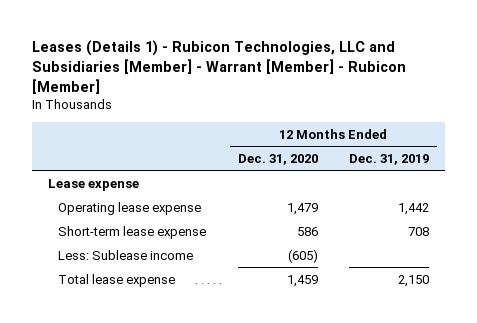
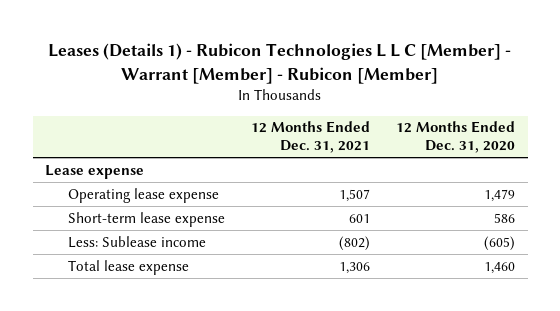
- Leases (Details 1) - Rubicon Technologies, LLC and Subsidiaries [Member] - Warrant [Member] - Rubicon [Member]
+ Leases (Details 1) - Rubicon Technologies L L C [Member] - Warrant [Member] - Rubicon [Member]
- | 12 Months Ended Dec. 31, 2020 | 12 Months Ended Dec. 31, 2019
+ | 12 Months Ended Dec. 31, 2021 | 12 Months Ended Dec. 31, 2020
- Total lease expense | 1,459 | 2,150
+ Total lease expense | 1,306 | 1,460

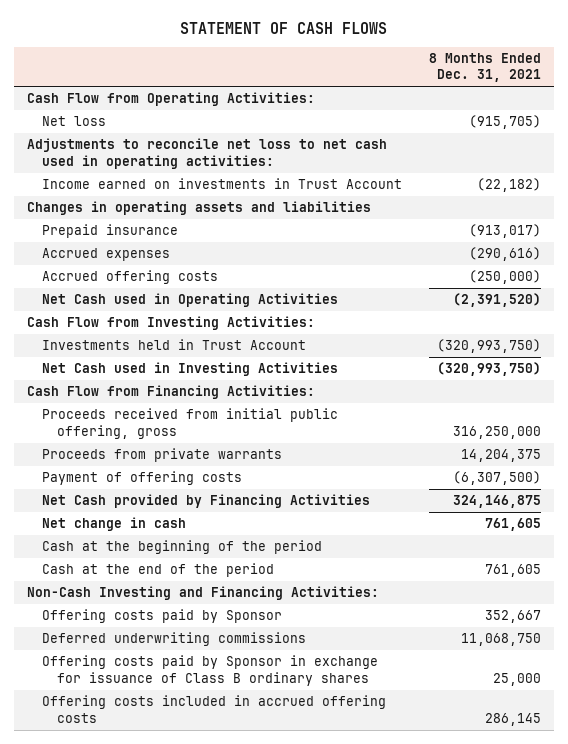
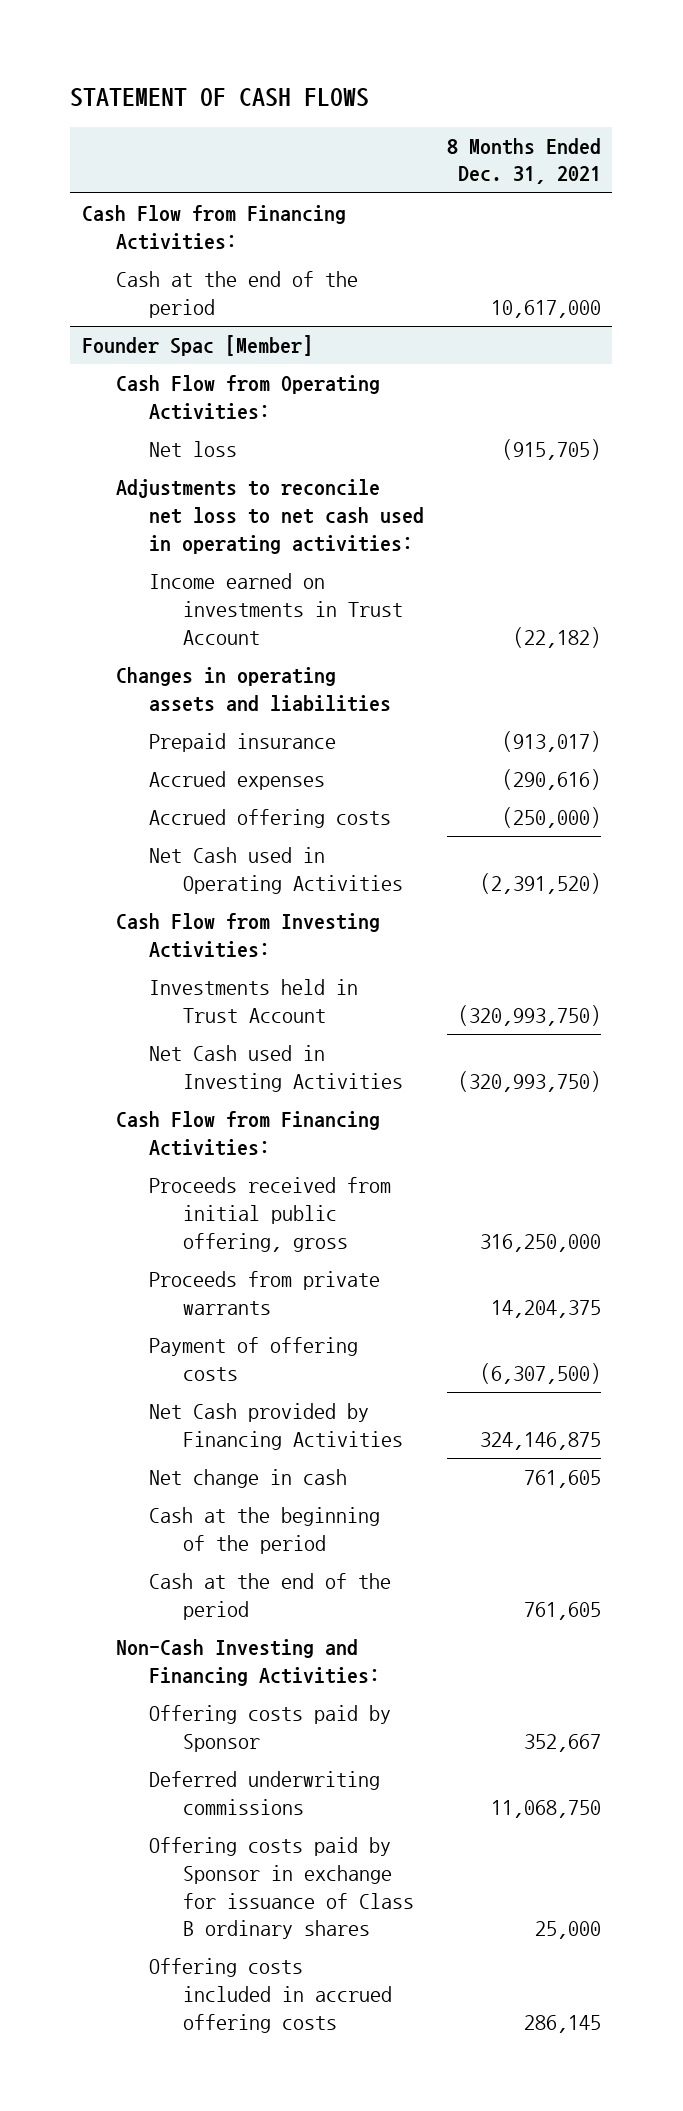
+ Cash Flow from Financing Activities:
+ Cash at the end of the period | 10,617,000
+ Founder Spac [Member]

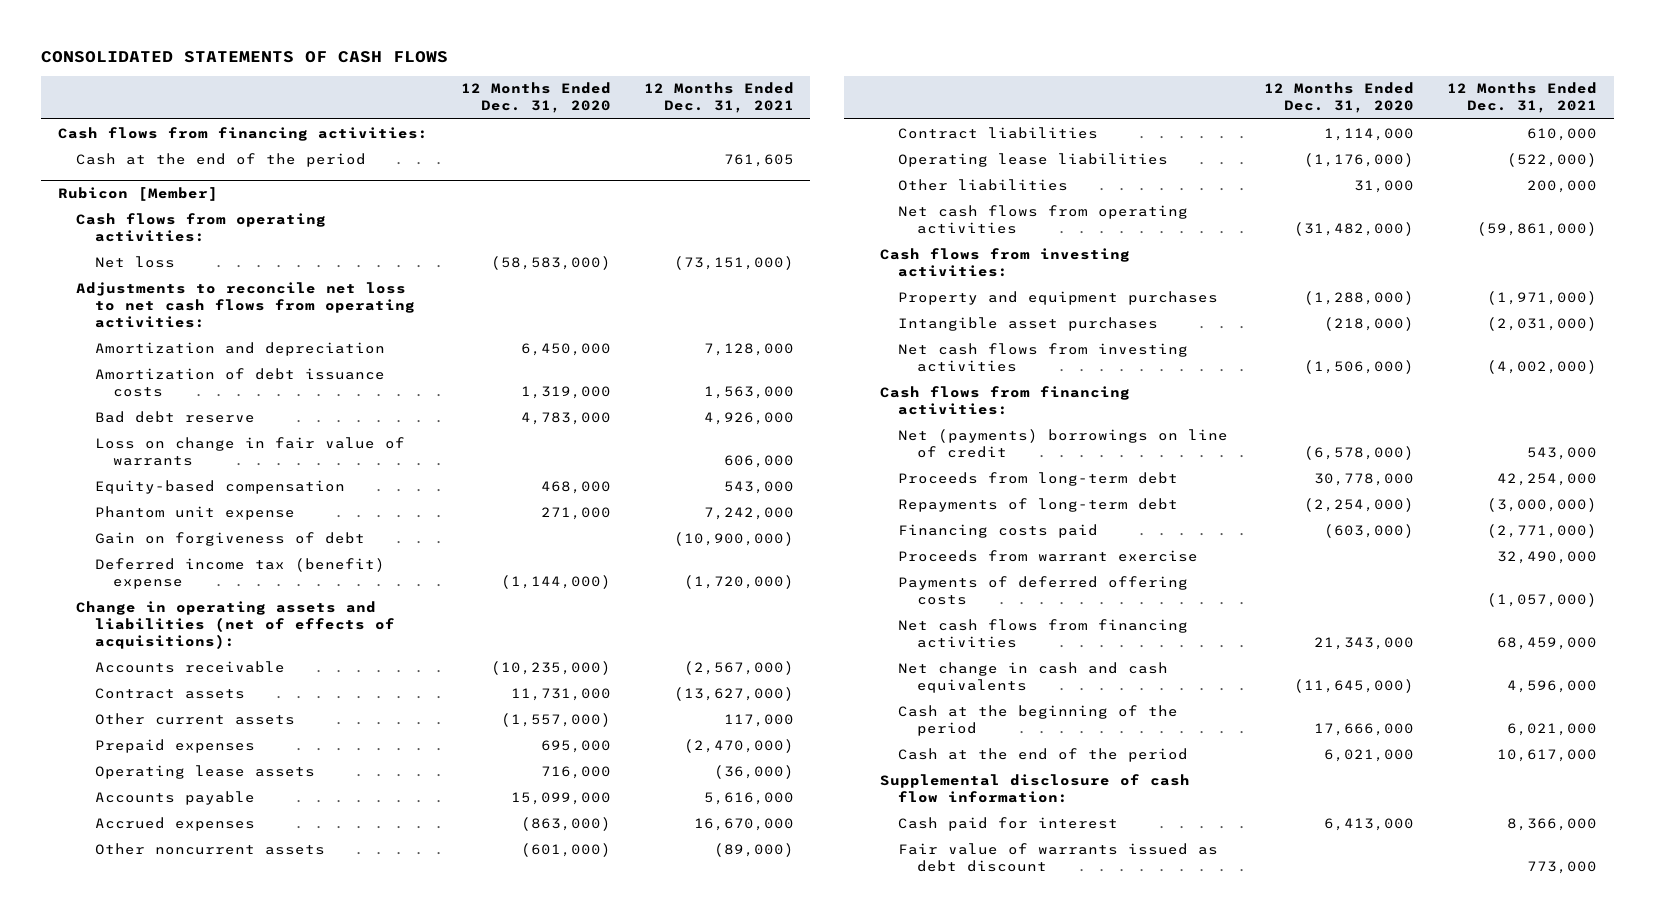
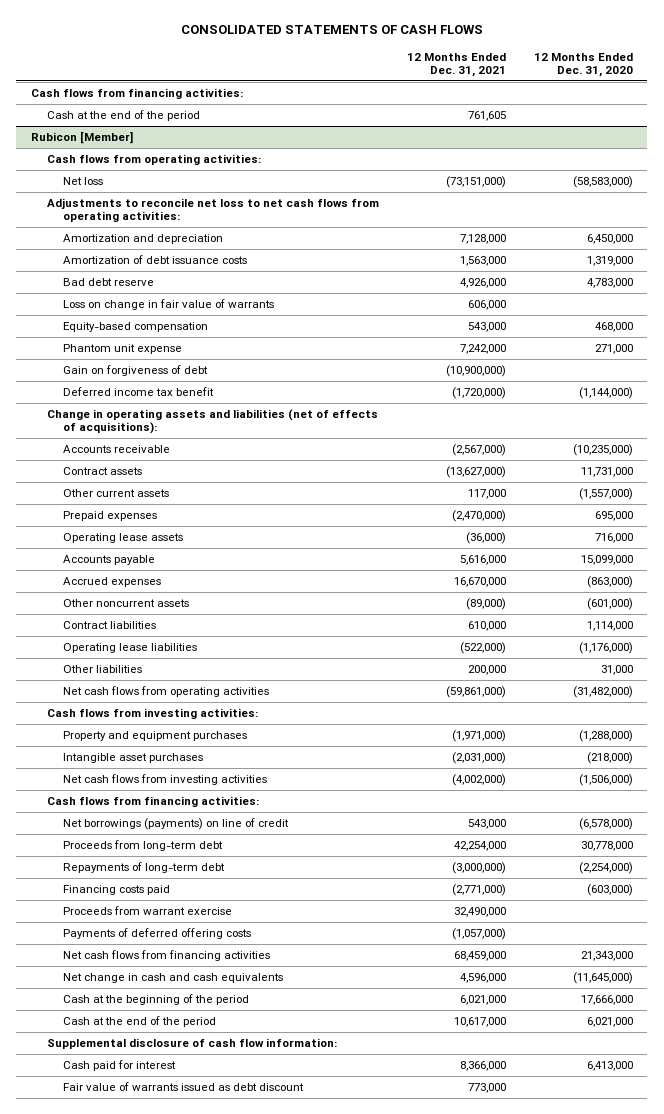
- | 12 Months Ended Dec. 31, 2020 | 12 Months Ended Dec. 31, 2021
+ | 12 Months Ended Dec. 31, 2021 | 12 Months Ended Dec. 31, 2020
@ Rubicon [Member]
- Deferred income tax (benefit) expense | (1,144,000) | (1,720,000)
+ Deferred income tax benefit | (1,720,000) | (1,144,000)
- Net (payments) borrowings on line of credit | (6,578,000) | 543,000
+ Net borrowings (payments) on line of credit | 543,000 | (6,578,000)

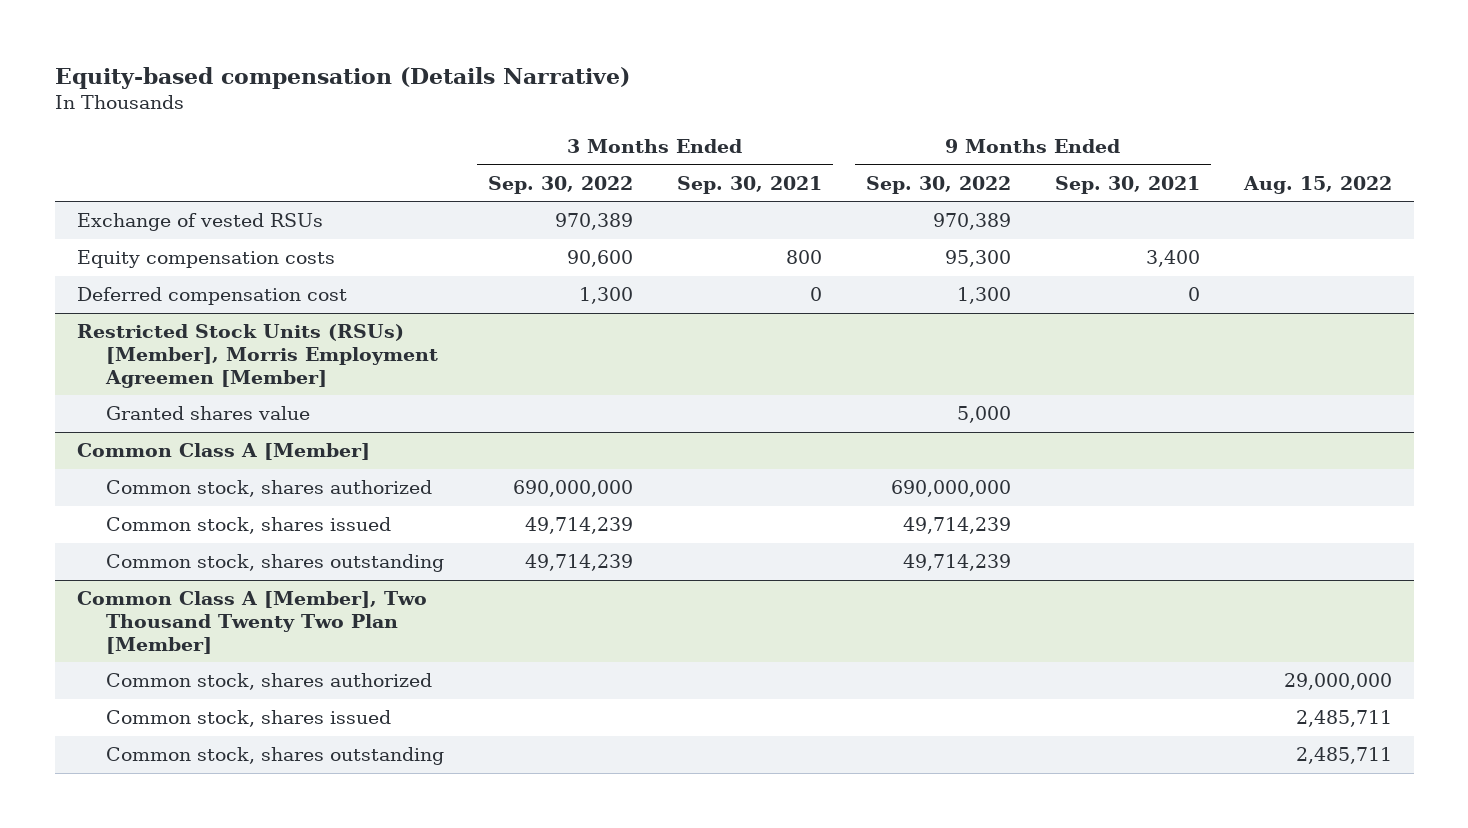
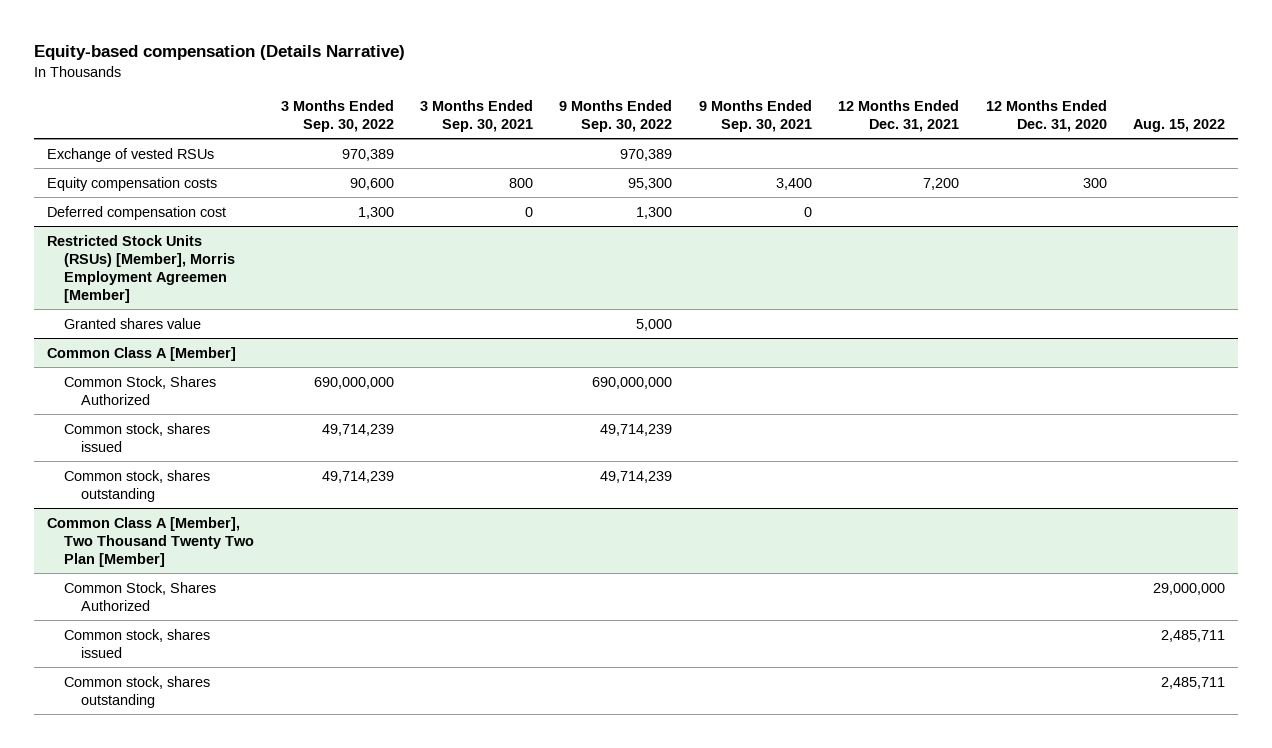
- | 3 Months Ended Sep. 30, 2022 | 3 Months Ended Sep. 30, 2021 | 9 Months Ended Sep. 30, 2022 | 9 Months Ended Sep. 30, 2021 | Aug. 15, 2022
+ | 3 Months Ended Sep. 30, 2022 | 3 Months Ended Sep. 30, 2021 | 9 Months Ended Sep. 30, 2022 | 9 Months Ended Sep. 30, 2021 | 12 Months Ended Dec. 31, 2021 | 12 Months Ended Dec. 31, 2020 | Aug. 15, 2022
@ Common Class A [Member]
- Common stock, shares authorized | 690,000,000 | | 690,000,000 | |
+ Common Stock, Shares Authorized | 690,000,000 | | 690,000,000 | | | |
@ Common Class A [Member], Two Thousand Twenty Two Plan [Member]
- Common stock, shares authorized | | | | | 29,000,000
+ Common Stock, Shares Authorized | | | | | | | 29,000,000

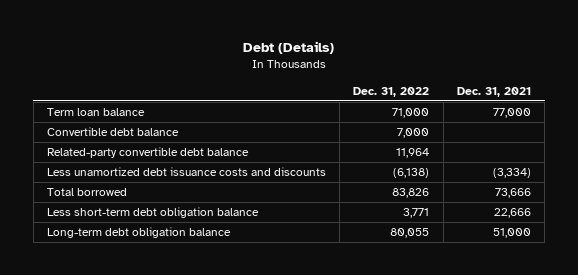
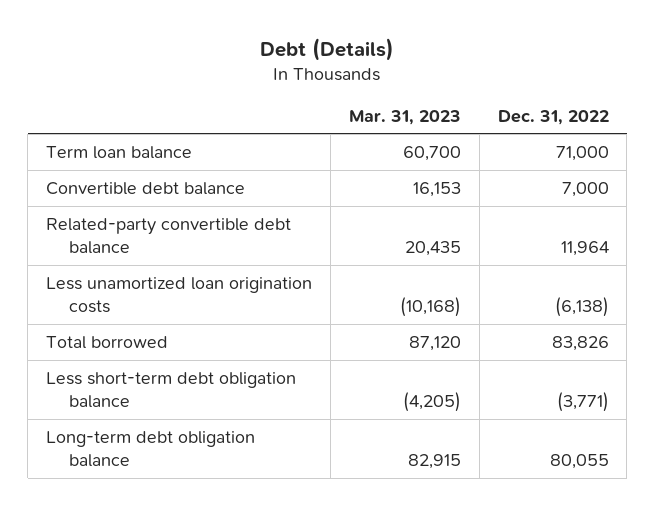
- | Dec. 31, 2022 | Dec. 31, 2021
+ | Mar. 31, 2023 | Dec. 31, 2022
- Less unamortized debt issuance costs and discounts | (6,138) | (3,334)
+ Less unamortized loan origination costs | (10,168) | (6,138)
- Less short-term debt obligation balance | 3,771 | 22,666
+ Less short-term debt obligation balance | (4,205) | (3,771)

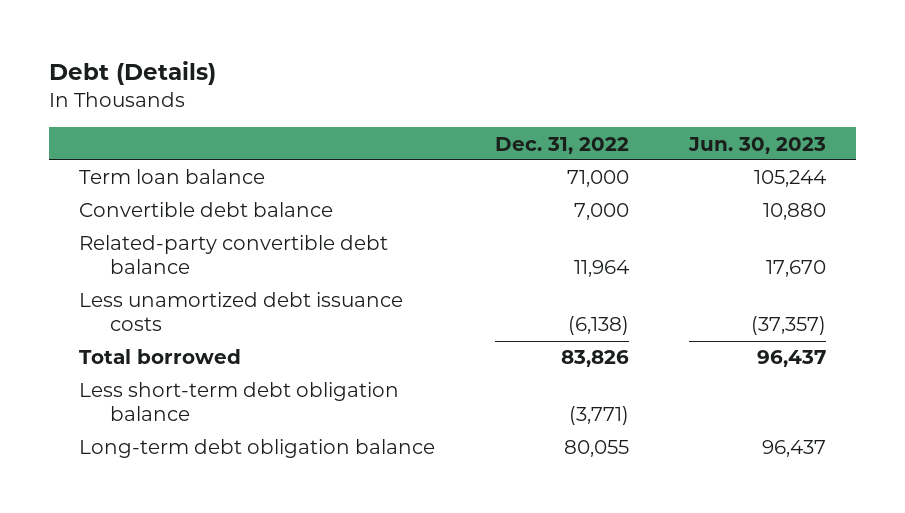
- | Mar. 31, 2023 | Dec. 31, 2022
+ | Dec. 31, 2022 | Jun. 30, 2023
- Less unamortized loan origination costs | (10,168) | (6,138)
+ Less unamortized debt issuance costs | (6,138) | (37,357)

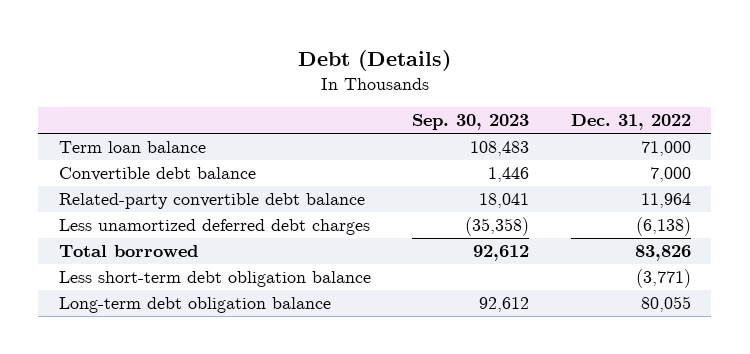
- | Dec. 31, 2022 | Jun. 30, 2023
+ | Sep. 30, 2023 | Dec. 31, 2022
- Less unamortized debt issuance costs | (6,138) | (37,357)
+ Less unamortized deferred debt charges | (35,358) | (6,138)

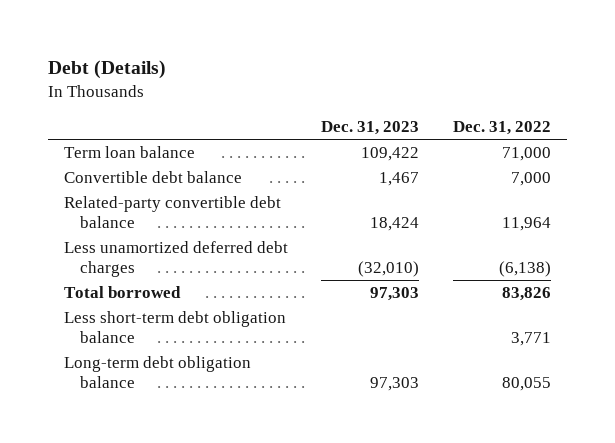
- | Sep. 30, 2023 | Dec. 31, 2022
+ | Dec. 31, 2023 | Dec. 31, 2022
- Less short-term debt obligation balance | | (3,771)
+ Less short-term debt obligation balance | | 3,771

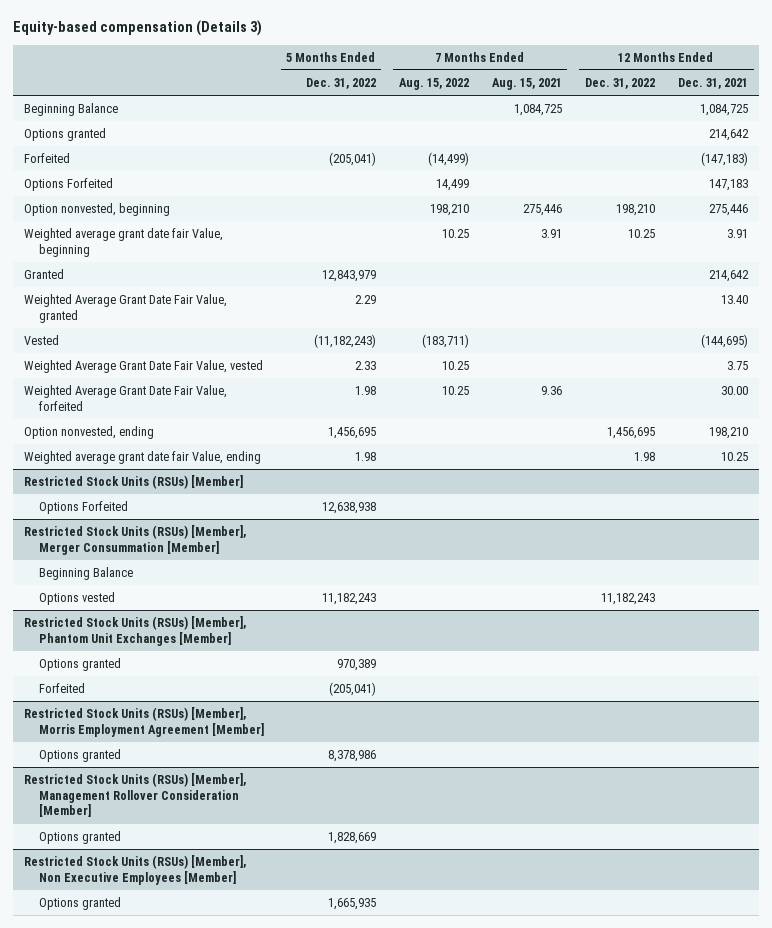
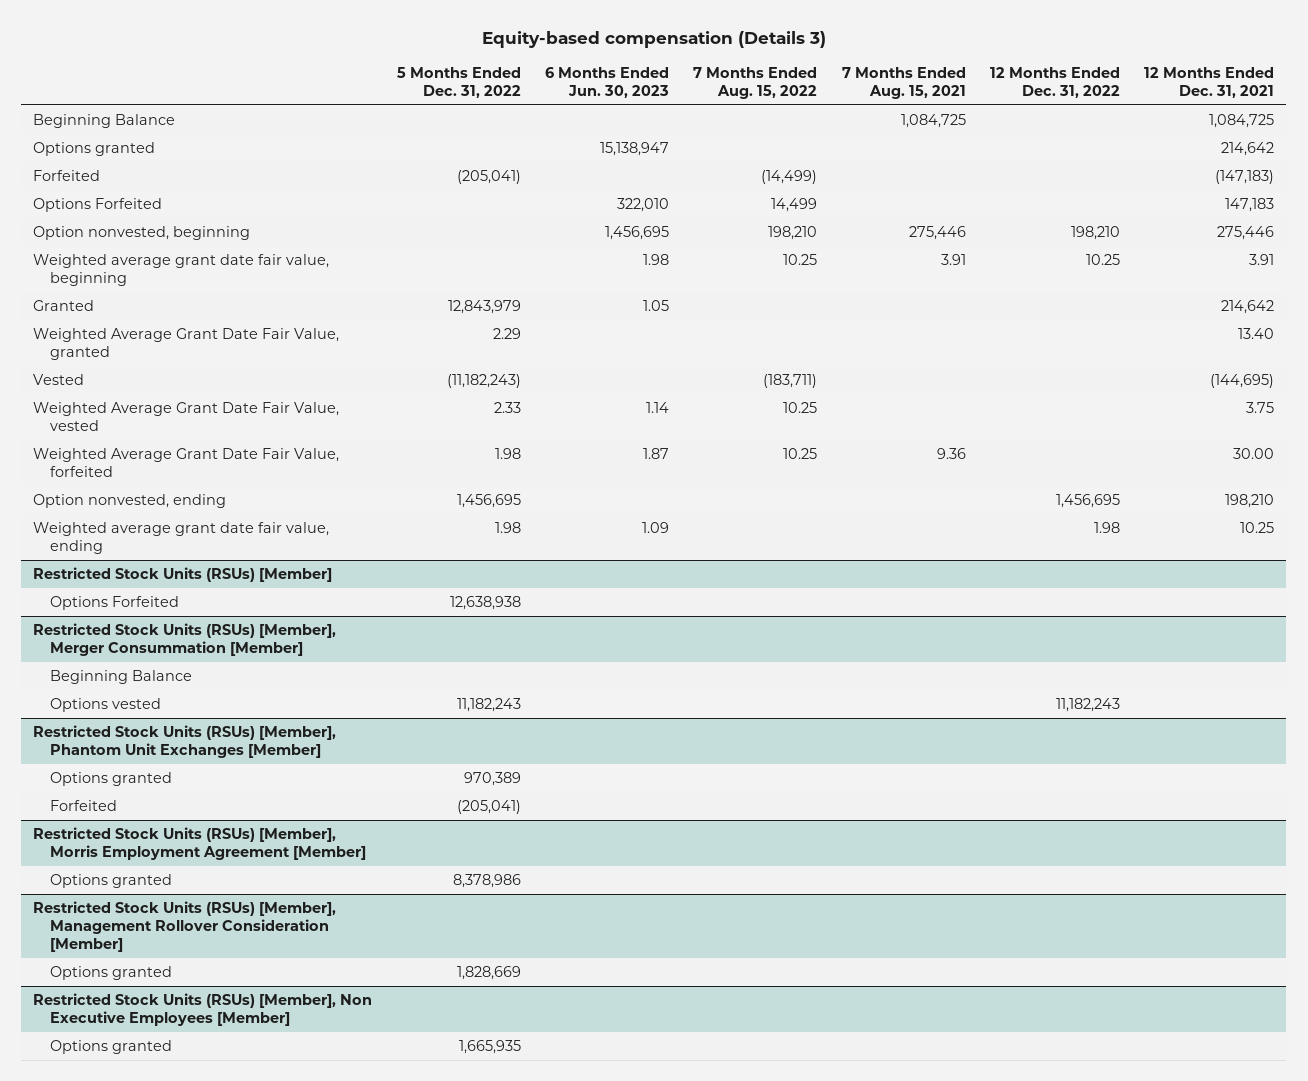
- | 5 Months Ended Dec. 31, 2022 | 7 Months Ended Aug. 15, 2022 | 7 Months Ended Aug. 15, 2021 | 12 Months Ended Dec. 31, 2022 | 12 Months Ended Dec. 31, 2021
+ | 5 Months Ended Dec. 31, 2022 | 6 Months Ended Jun. 30, 2023 | 7 Months Ended Aug. 15, 2022 | 7 Months Ended Aug. 15, 2021 | 12 Months Ended Dec. 31, 2022 | 12 Months Ended Dec. 31, 2021
- Weighted average grant date fair Value, beginning | | 10.25 | 3.91 | 10.25 | 3.91
+ Weighted average grant date fair value, beginning | | 1.98 | 10.25 | 3.91 | 10.25 | 3.91
- Weighted average grant date fair Value, ending | 1.98 | | | 1.98 | 10.25
+ Weighted average grant date fair value, ending | 1.98 | 1.09 | | | 1.98 | 10.25

